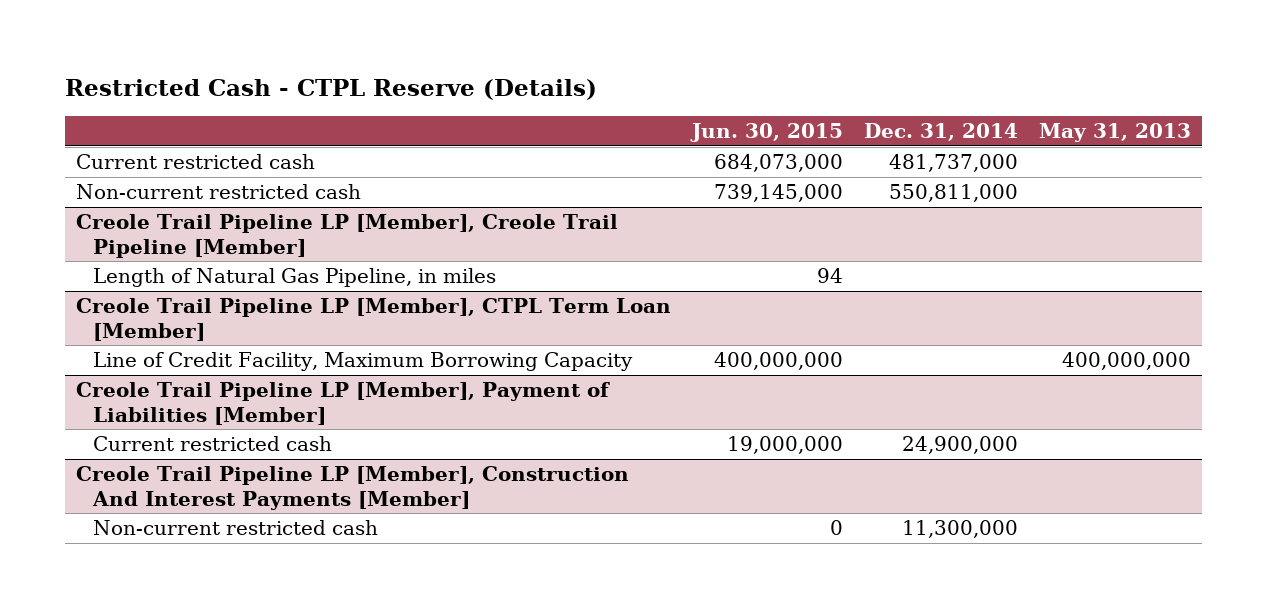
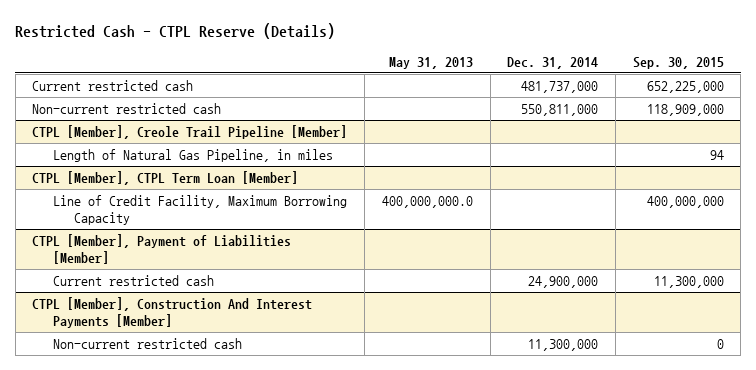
- | Jun. 30, 2015 | Dec. 31, 2014 | May 31, 2013
+ | May 31, 2013 | Dec. 31, 2014 | Sep. 30, 2015
- Creole Trail Pipeline LP [Member], Creole Trail Pipeline [Member]
+ CTPL [Member], Creole Trail Pipeline [Member]
- Creole Trail Pipeline LP [Member], CTPL Term Loan [Member]
- Line of Credit Facility, Maximum Borrowing Capacity | 400,000,000 | | 400,000,000
- Creole Trail Pipeline LP [Member], Payment of Liabilities [Member]
+ CTPL [Member], CTPL Term Loan [Member]
+ Line of Credit Facility, Maximum Borrowing Capacity | 400,000,000.0 | | 400,000,000
+ CTPL [Member], Payment of Liabilities [Member]
- Creole Trail Pipeline LP [Member], Construction And Interest Payments [Member]
+ CTPL [Member], Construction And Interest Payments [Member]

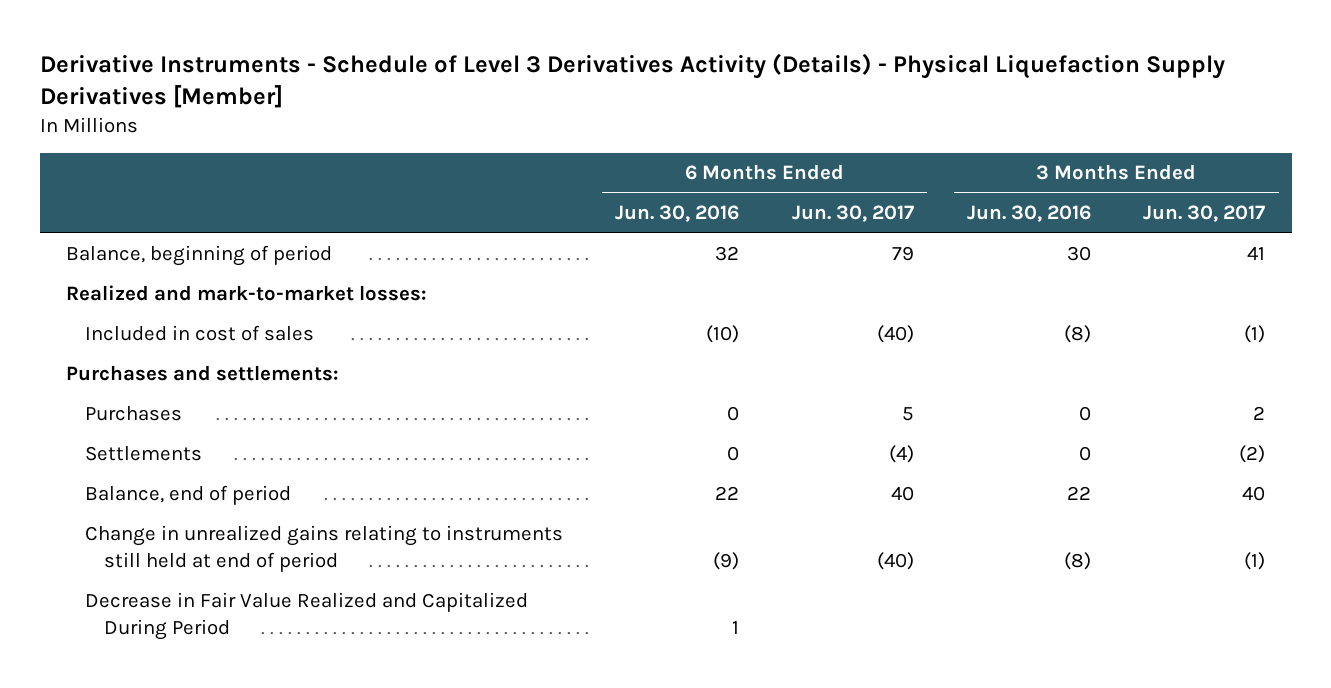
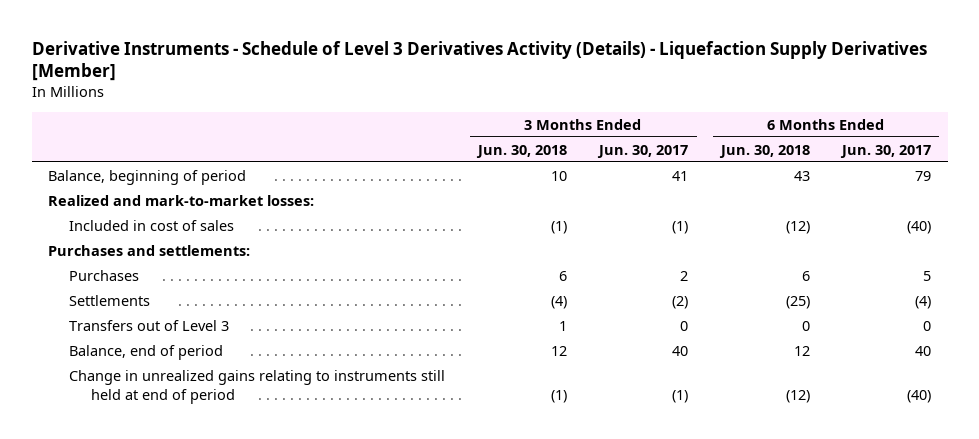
- Derivative Instruments - Schedule of Level 3 Derivatives Activity (Details) - Physical Liquefaction Supply Derivatives [Member]
+ Derivative Instruments - Schedule of Level 3 Derivatives Activity (Details) - Liquefaction Supply Derivatives [Member]
- | 6 Months Ended Jun. 30, 2016 | 6 Months Ended Jun. 30, 2017 | 3 Months Ended Jun. 30, 2016 | 3 Months Ended Jun. 30, 2017
+ | 3 Months Ended Jun. 30, 2018 | 3 Months Ended Jun. 30, 2017 | 6 Months Ended Jun. 30, 2018 | 6 Months Ended Jun. 30, 2017
+ Transfers out of Level 3 | 1 | 0 | 0 | 0
- Decrease in Fair Value Realized and Capitalized During Period | 1 | | |

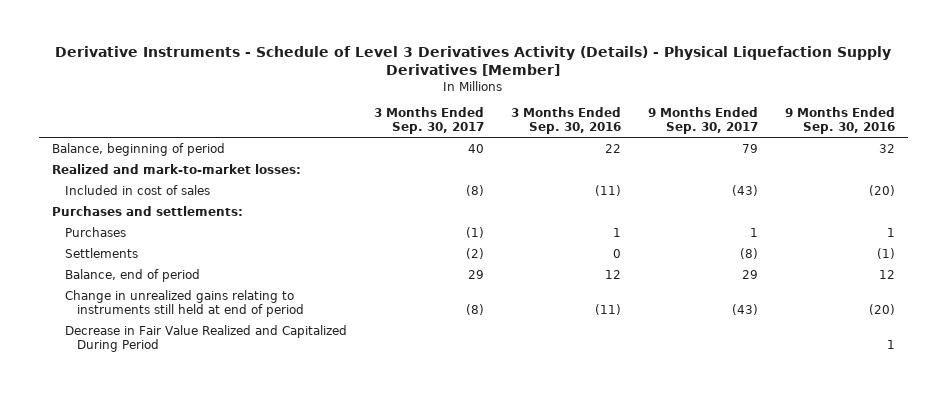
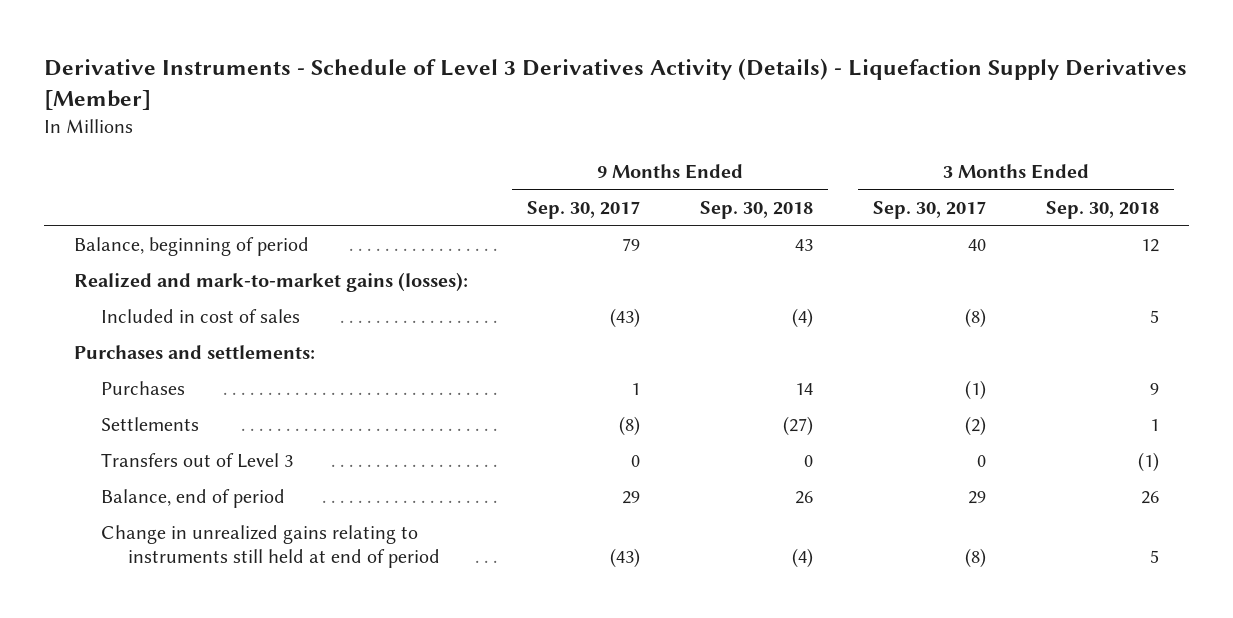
- Derivative Instruments - Schedule of Level 3 Derivatives Activity (Details) - Physical Liquefaction Supply Derivatives [Member]
+ Derivative Instruments - Schedule of Level 3 Derivatives Activity (Details) - Liquefaction Supply Derivatives [Member]
- | 3 Months Ended Sep. 30, 2017 | 3 Months Ended Sep. 30, 2016 | 9 Months Ended Sep. 30, 2017 | 9 Months Ended Sep. 30, 2016
+ | 9 Months Ended Sep. 30, 2017 | 9 Months Ended Sep. 30, 2018 | 3 Months Ended Sep. 30, 2017 | 3 Months Ended Sep. 30, 2018
- Realized and mark-to-market losses:
+ Realized and mark-to-market gains (losses):
+ Transfers out of Level 3 | 0 | 0 | 0 | (1)
- Decrease in Fair Value Realized and Capitalized During Period | | | | 1

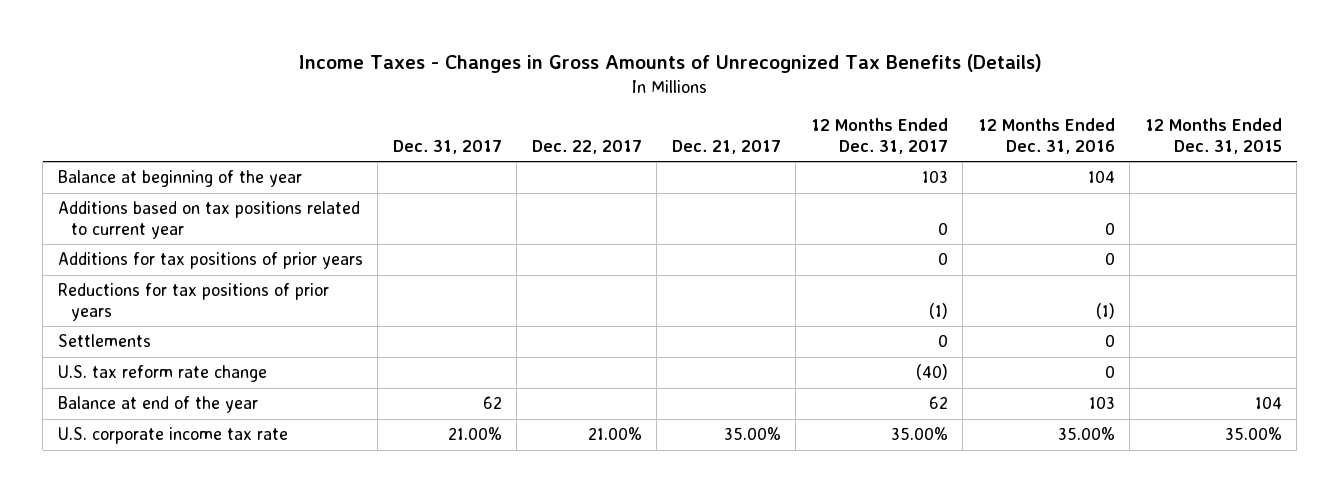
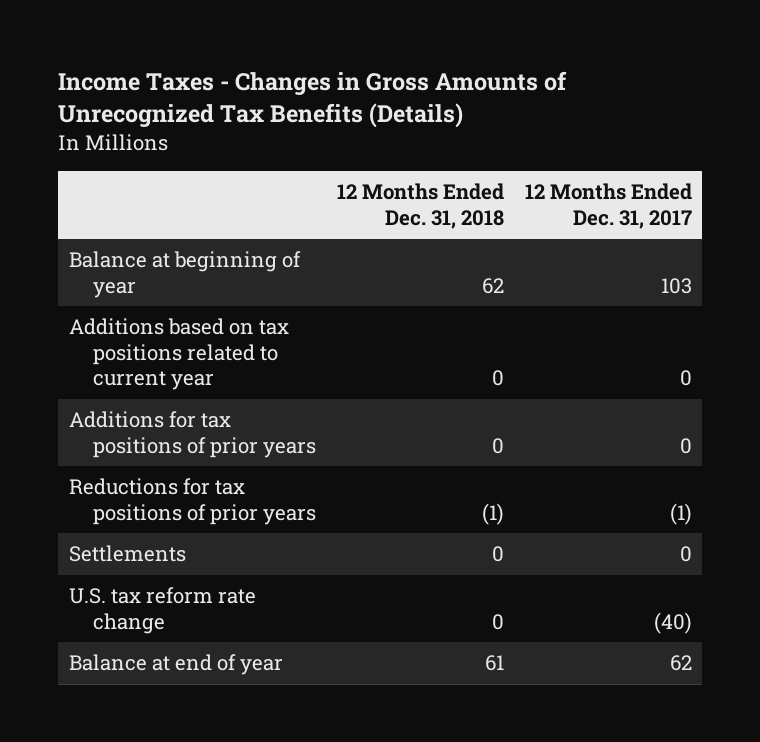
- | Dec. 31, 2017 | Dec. 22, 2017 | Dec. 21, 2017 | 12 Months Ended Dec. 31, 2017 | 12 Months Ended Dec. 31, 2016 | 12 Months Ended Dec. 31, 2015
+ | 12 Months Ended Dec. 31, 2018 | 12 Months Ended Dec. 31, 2017
- Balance at beginning of the year | | | | 103 | 104 |
+ Balance at beginning of year | 62 | 103
- Balance at end of the year | 62 | | | 62 | 103 | 104
- U.S. corporate income tax rate | 21.00% | 21.00% | 35.00% | 35.00% | 35.00% | 35.00%
+ Balance at end of year | 61 | 62

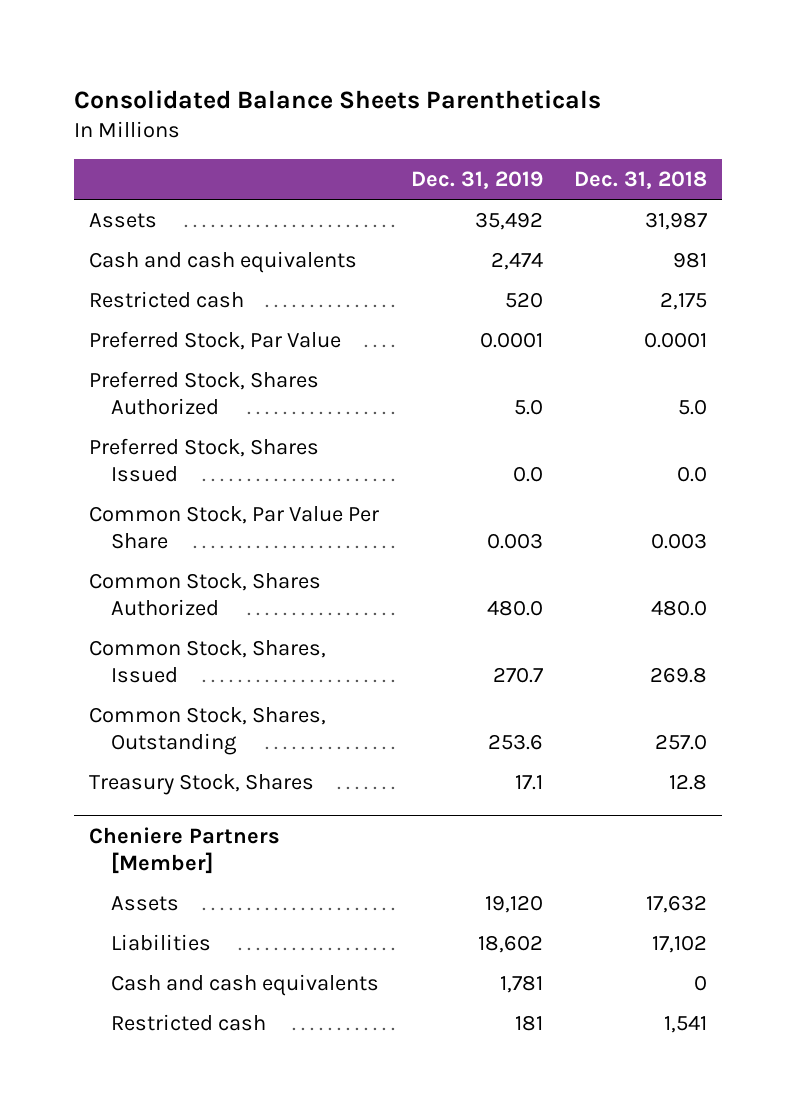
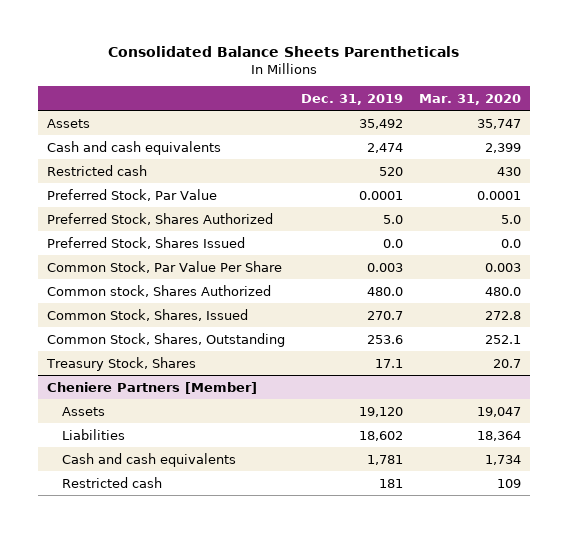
- | Dec. 31, 2019 | Dec. 31, 2018
+ | Dec. 31, 2019 | Mar. 31, 2020
- Common Stock, Shares Authorized | 480.0 | 480.0
+ Common stock, Shares Authorized | 480.0 | 480.0

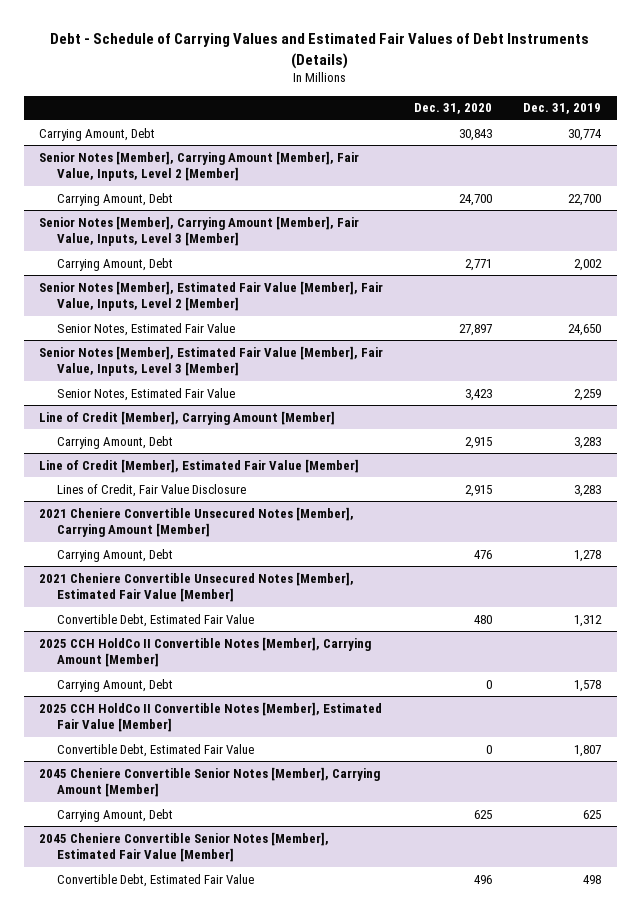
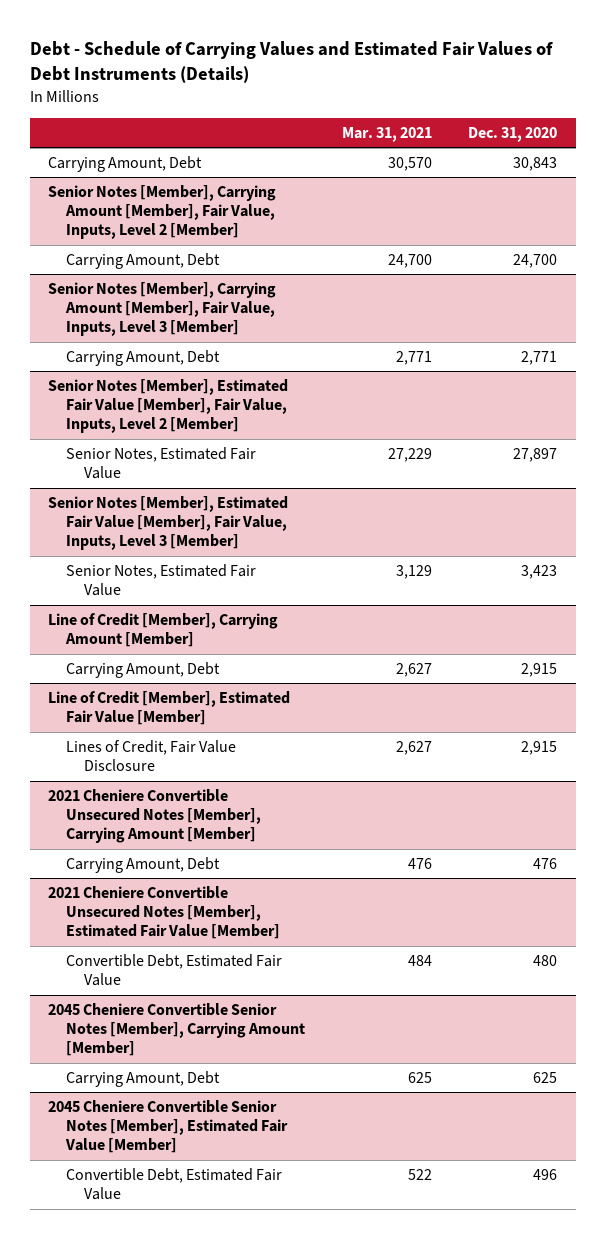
- | Dec. 31, 2020 | Dec. 31, 2019
+ | Mar. 31, 2021 | Dec. 31, 2020
- 2025 CCH HoldCo II Convertible Notes [Member], Carrying Amount [Member]
- Carrying Amount, Debt | 0 | 1,578
- 2025 CCH HoldCo II Convertible Notes [Member], Estimated Fair Value [Member]
- Convertible Debt, Estimated Fair Value | 0 | 1,807

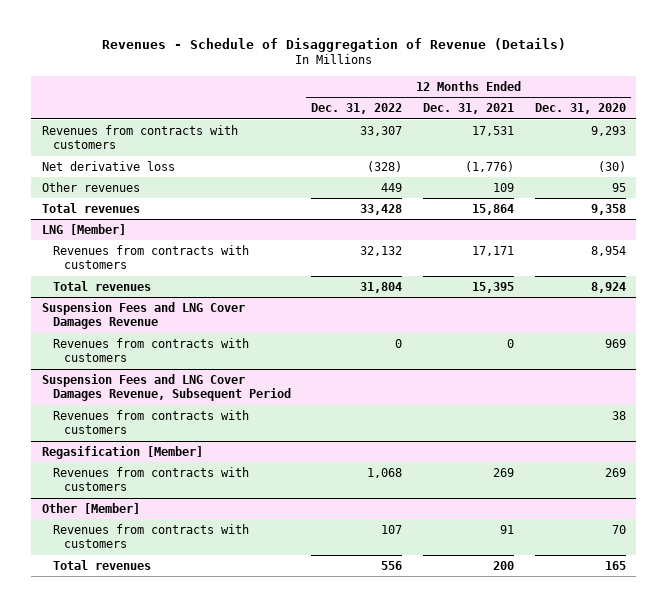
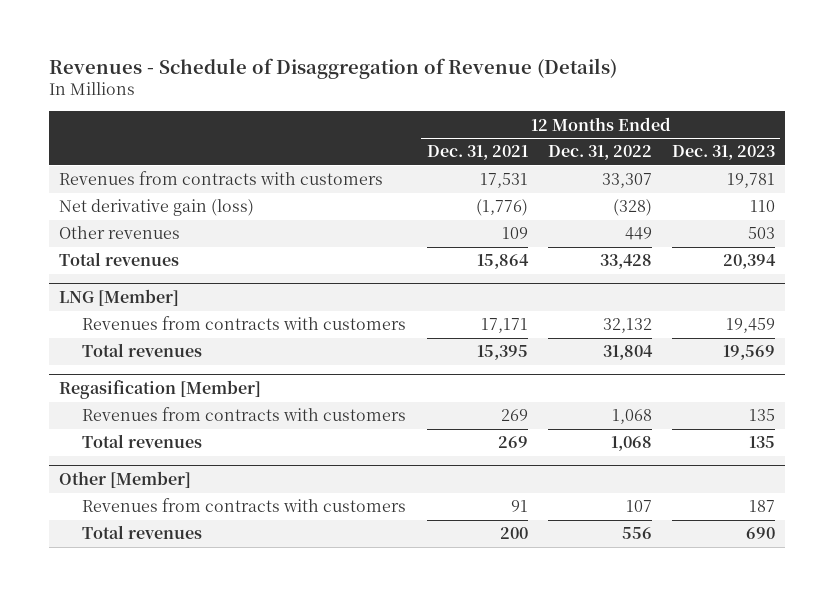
- | 12 Months Ended Dec. 31, 2022 | 12 Months Ended Dec. 31, 2021 | 12 Months Ended Dec. 31, 2020
+ | 12 Months Ended Dec. 31, 2021 | 12 Months Ended Dec. 31, 2022 | 12 Months Ended Dec. 31, 2023
- Net derivative loss | (328) | (1,776) | (30)
+ Net derivative gain (loss) | (1,776) | (328) | 110
- Suspension Fees and LNG Cover Damages Revenue
- Revenues from contracts with customers | 0 | 0 | 969
- Suspension Fees and LNG Cover Damages Revenue, Subsequent Period
- Revenues from contracts with customers | | | 38
@ Regasification [Member]
+ Total revenues | 269 | 1,068 | 135

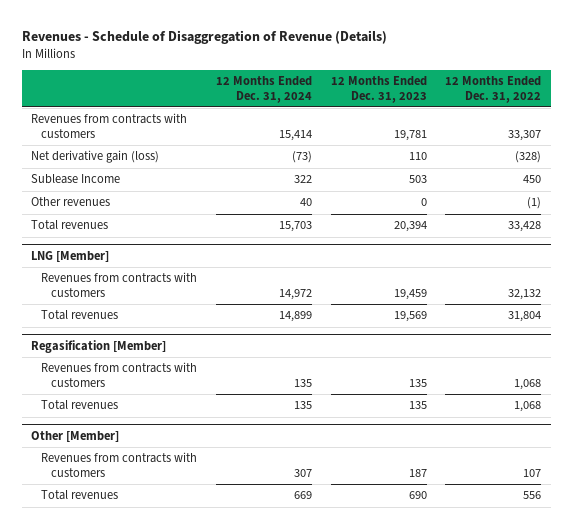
- | 12 Months Ended Dec. 31, 2021 | 12 Months Ended Dec. 31, 2022 | 12 Months Ended Dec. 31, 2023
+ | 12 Months Ended Dec. 31, 2024 | 12 Months Ended Dec. 31, 2023 | 12 Months Ended Dec. 31, 2022
- Other revenues | 109 | 449 | 503
+ Sublease Income | 322 | 503 | 450
+ Other revenues | 40 | 0 | (1)

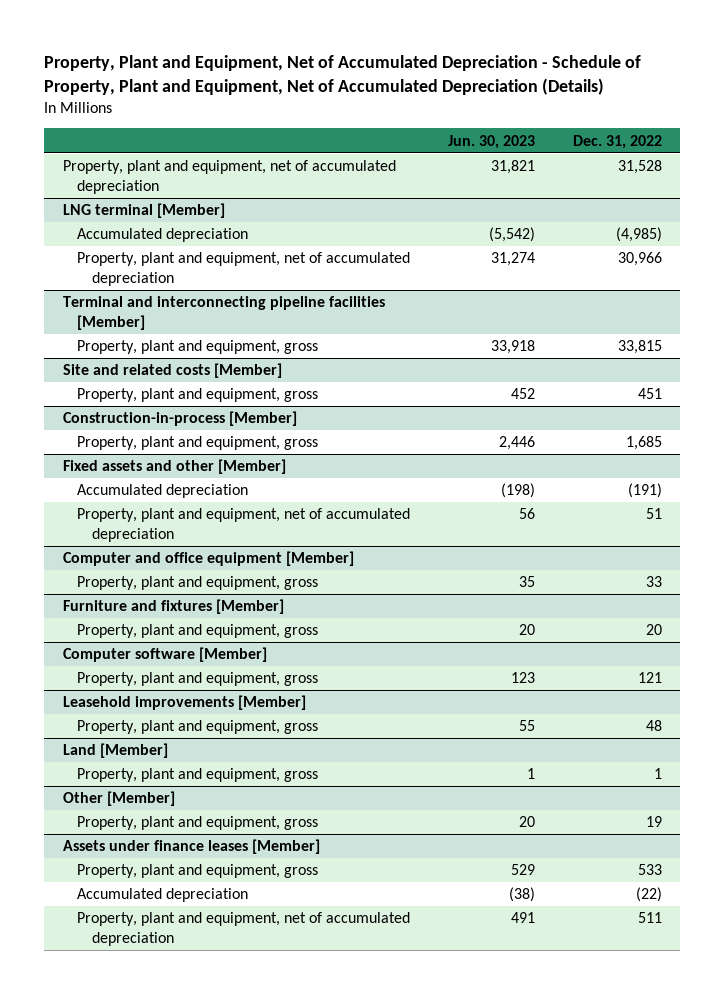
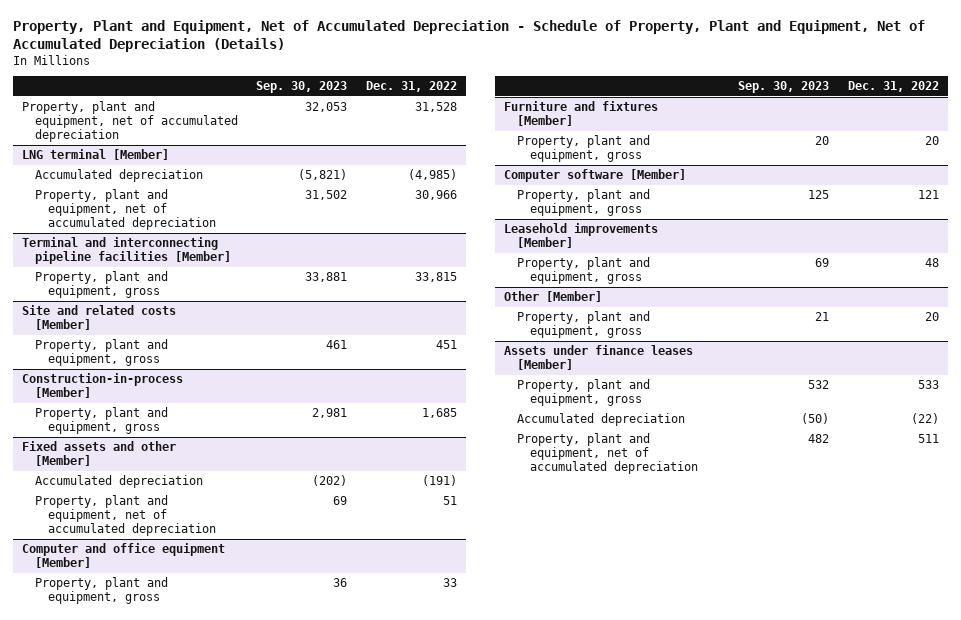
- | Jun. 30, 2023 | Dec. 31, 2022
+ | Sep. 30, 2023 | Dec. 31, 2022
- Land [Member]
- Property, plant and equipment, gross | 1 | 1
@ Other [Member]
- Property, plant and equipment, gross | 20 | 19
+ Property, plant and equipment, gross | 21 | 20

